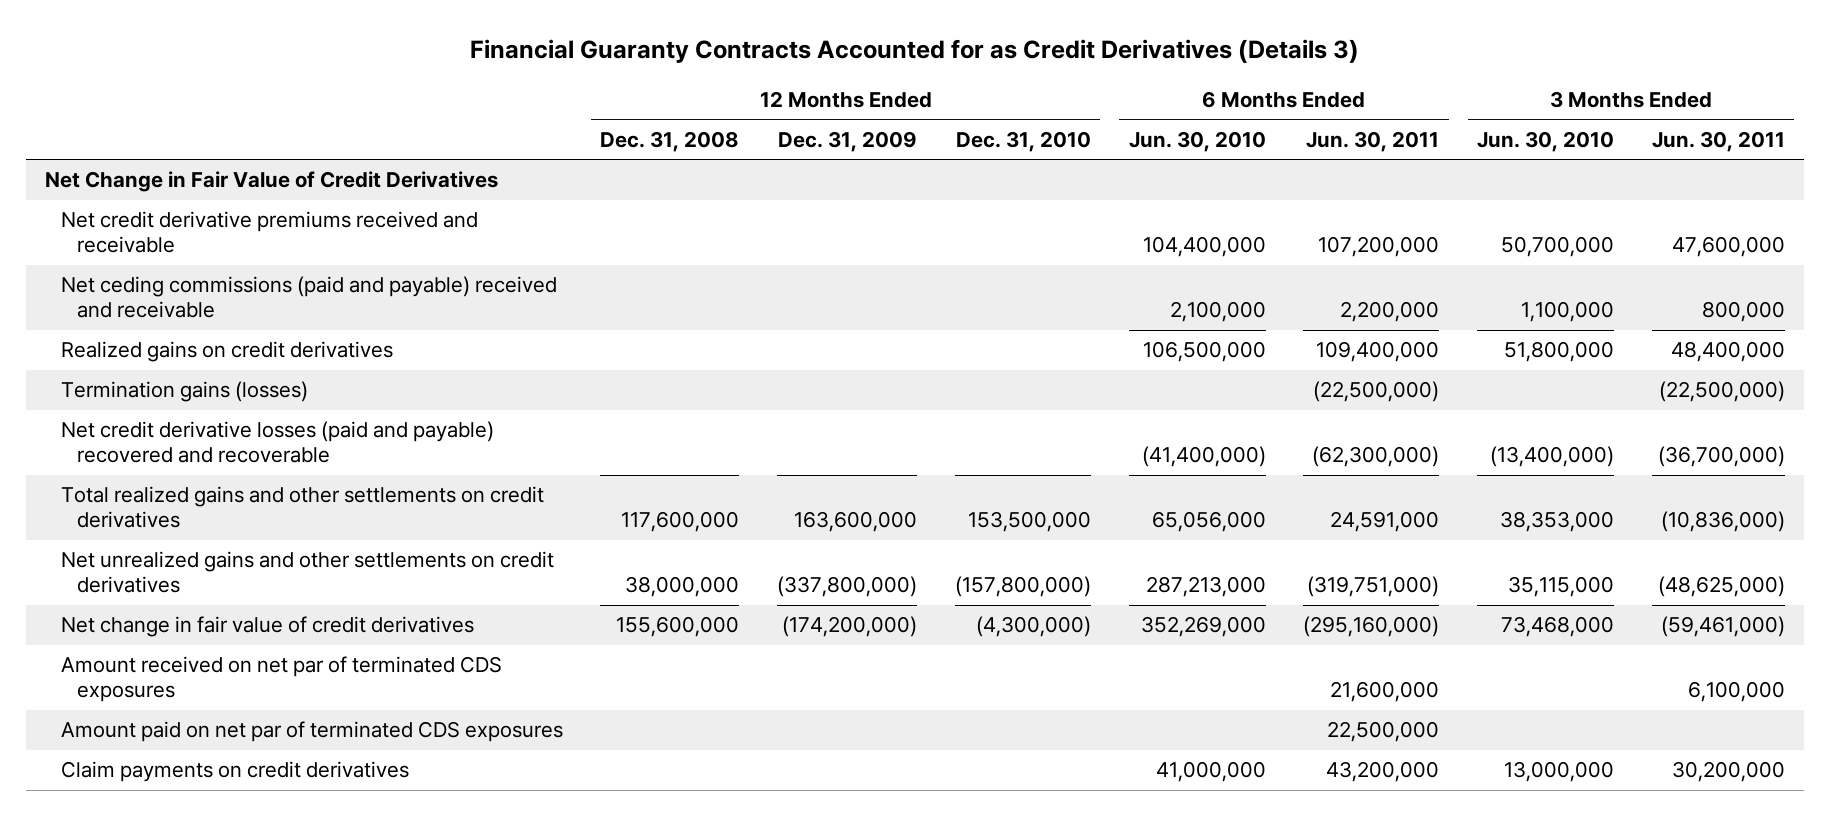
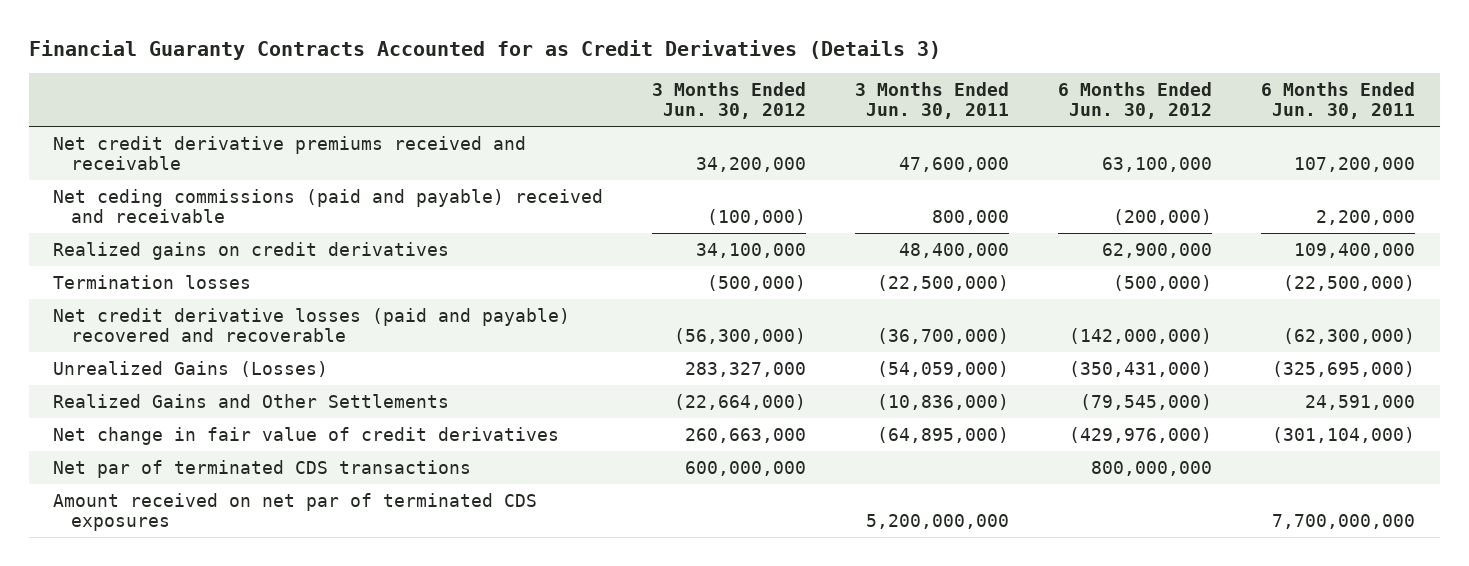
- | 12 Months Ended Dec. 31, 2008 | 12 Months Ended Dec. 31, 2009 | 12 Months Ended Dec. 31, 2010 | 6 Months Ended Jun. 30, 2010 | 6 Months Ended Jun. 30, 2011 | 3 Months Ended Jun. 30, 2010 | 3 Months Ended Jun. 30, 2011
+ | 3 Months Ended Jun. 30, 2012 | 3 Months Ended Jun. 30, 2011 | 6 Months Ended Jun. 30, 2012 | 6 Months Ended Jun. 30, 2011
- Net Change in Fair Value of Credit Derivatives
- Termination gains (losses) | | | | | (22,500,000) | | (22,500,000)
+ Termination losses | (500,000) | (22,500,000) | (500,000) | (22,500,000)
- Total realized gains and other settlements on credit derivatives | 117,600,000 | 163,600,000 | 153,500,000 | 65,056,000 | 24,591,000 | 38,353,000 | (10,836,000)
- Net unrealized gains and other settlements on credit derivatives | 38,000,000 | (337,800,000) | (157,800,000) | 287,213,000 | (319,751,000) | 35,115,000 | (48,625,000)
- Net change in fair value of credit derivatives | 155,600,000 | (174,200,000) | (4,300,000) | 352,269,000 | (295,160,000) | 73,468,000 | (59,461,000)
- Amount received on net par of terminated CDS exposures | | | | | 21,600,000 | | 6,100,000
- Amount paid on net par of terminated CDS exposures | | | | | 22,500,000 | |
- Claim payments on credit derivatives | | | | 41,000,000 | 43,200,000 | 13,000,000 | 30,200,000
+ Unrealized Gains (Losses) | 283,327,000 | (54,059,000) | (350,431,000) | (325,695,000)
+ Realized Gains and Other Settlements | (22,664,000) | (10,836,000) | (79,545,000) | 24,591,000
+ Net change in fair value of credit derivatives | 260,663,000 | (64,895,000) | (429,976,000) | (301,104,000)
+ Net par of terminated CDS transactions | 600,000,000 | | 800,000,000 |
+ Amount received on net par of terminated CDS exposures | | 5,200,000,000 | | 7,700,000,000

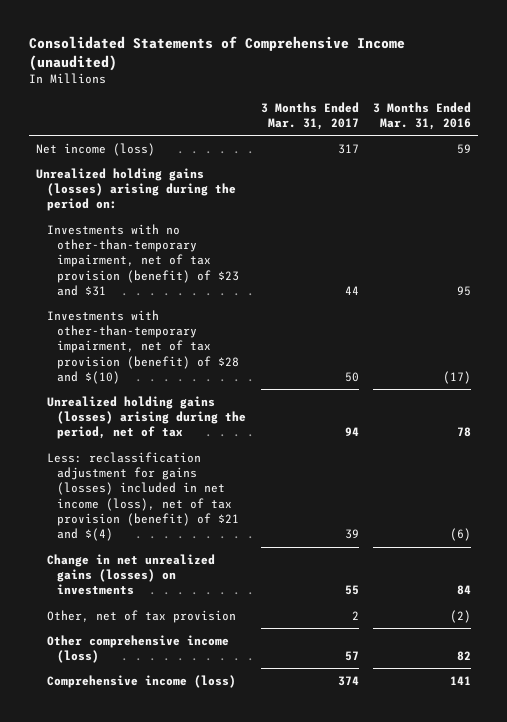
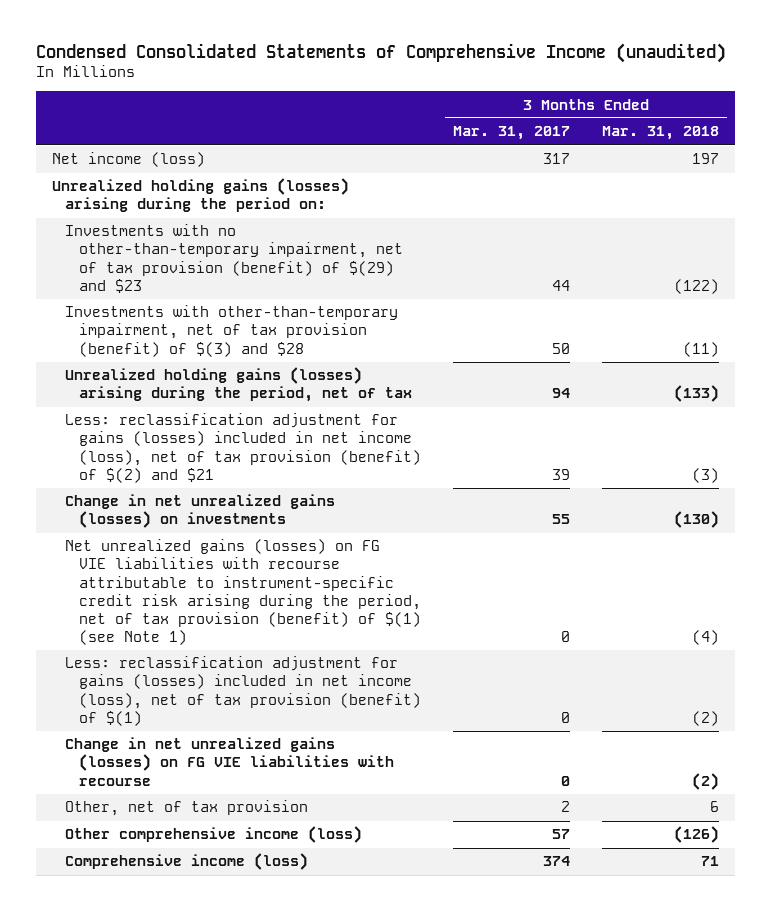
- Consolidated Statements of Comprehensive Income (unaudited)
+ Condensed Consolidated Statements of Comprehensive Income (unaudited)
- | 3 Months Ended Mar. 31, 2017 | 3 Months Ended Mar. 31, 2016
+ | 3 Months Ended Mar. 31, 2017 | 3 Months Ended Mar. 31, 2018
- Investments with no other-than-temporary impairment, net of tax provision (benefit) of $23 and $31 | 44 | 95
- Investments with other-than-temporary impairment, net of tax provision (benefit) of $28 and $(10) | 50 | (17)
+ Investments with no other-than-temporary impairment, net of tax provision (benefit) of $(29) and $23 | 44 | (122)
+ Investments with other-than-temporary impairment, net of tax provision (benefit) of $(3) and $28 | 50 | (11)
- Less: reclassification adjustment for gains (losses) included in net income (loss), net of tax provision (benefit) of $21 and $(4) | 39 | (6)
+ Less: reclassification adjustment for gains (losses) included in net income (loss), net of tax provision (benefit) of $(2) and $21 | 39 | (3)
+ Net unrealized gains (losses) on FG VIE liabilities with recourse attributable to instrument-specific credit risk arising during the period, net of tax provision (benefit) of $(1) (see Note 1) | 0 | (4)
+ Less: reclassification adjustment for gains (losses) included in net income (loss), net of tax provision (benefit) of $(1) | 0 | (2)
+ Change in net unrealized gains (losses) on FG VIE liabilities with recourse | 0 | (2)

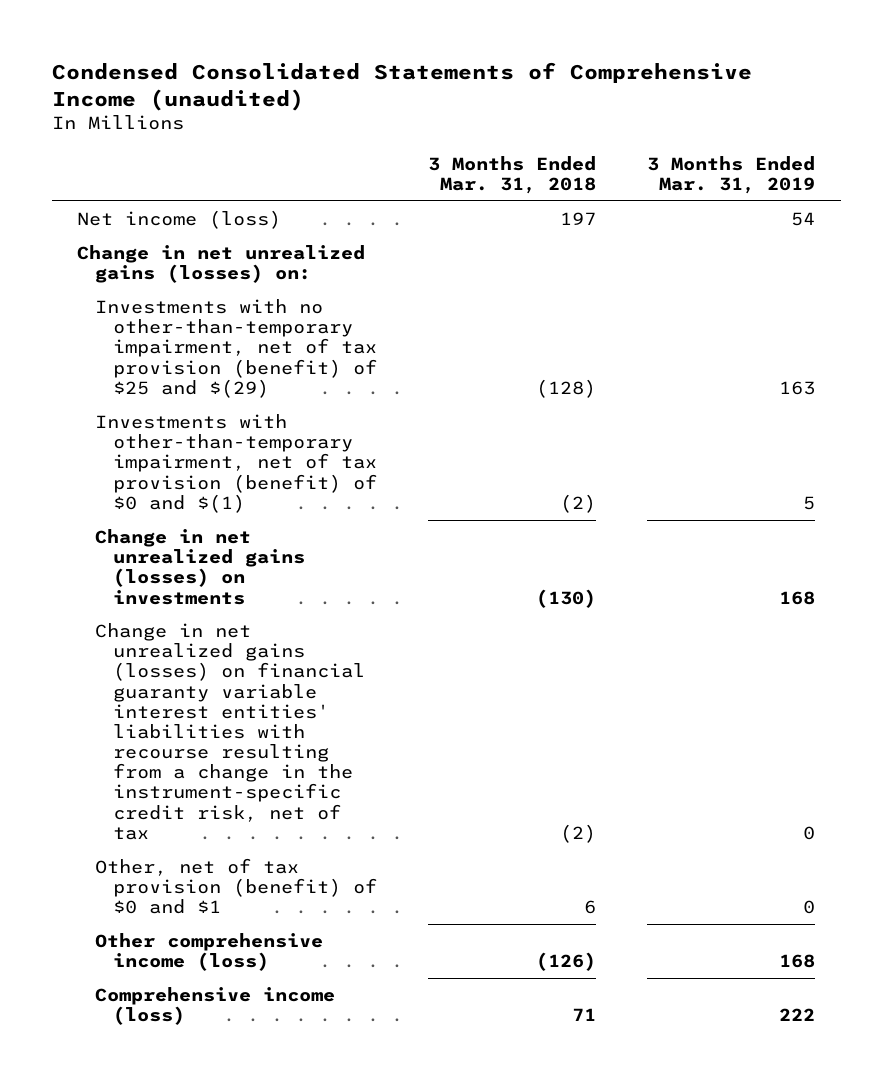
- | 3 Months Ended Mar. 31, 2017 | 3 Months Ended Mar. 31, 2018
+ | 3 Months Ended Mar. 31, 2018 | 3 Months Ended Mar. 31, 2019
- Unrealized holding gains (losses) arising during the period on:
- Investments with no other-than-temporary impairment, net of tax provision (benefit) of $(29) and $23 | 44 | (122)
- Investments with other-than-temporary impairment, net of tax provision (benefit) of $(3) and $28 | 50 | (11)
- Unrealized holding gains (losses) arising during the period, net of tax | 94 | (133)
- Less: reclassification adjustment for gains (losses) included in net income (loss), net of tax provision (benefit) of $(2) and $21 | 39 | (3)
+ Change in net unrealized gains (losses) on:
+ Investments with no other-than-temporary impairment, net of tax provision (benefit) of $25 and $(29) | (128) | 163
+ Investments with other-than-temporary impairment, net of tax provision (benefit) of $0 and $(1) | (2) | 5
- Net unrealized gains (losses) on FG VIE liabilities with recourse attributable to instrument-specific credit risk arising during the period, net of tax provision (benefit) of $(1) (see Note 1) | 0 | (4)
- Less: reclassification adjustment for gains (losses) included in net income (loss), net of tax provision (benefit) of $(1) | 0 | (2)
- Change in net unrealized gains (losses) on FG VIE liabilities with recourse | 0 | (2)
- Other, net of tax provision | 2 | 6
+ Change in net unrealized gains (losses) on financial guaranty variable interest entities' liabilities with recourse resulting from a change in the instrument-specific credit risk, net of tax | (2) | 0
+ Other, net of tax provision (benefit) of $0 and $1 | 6 | 0

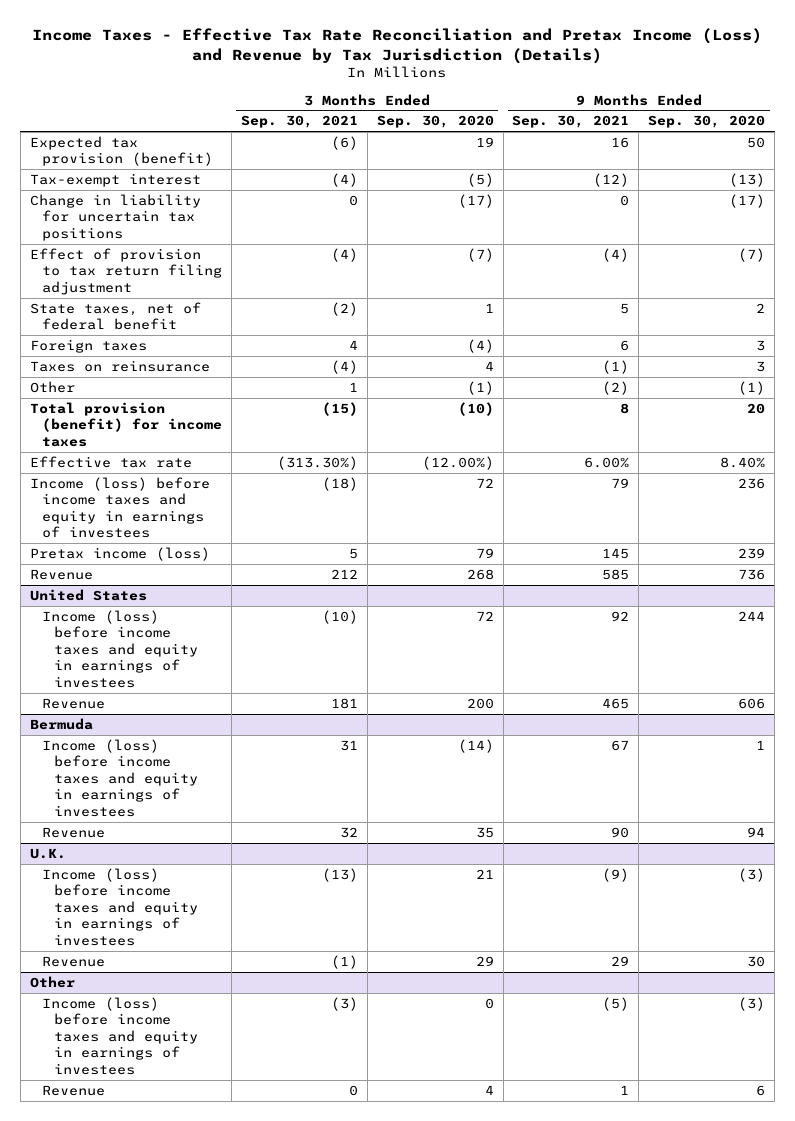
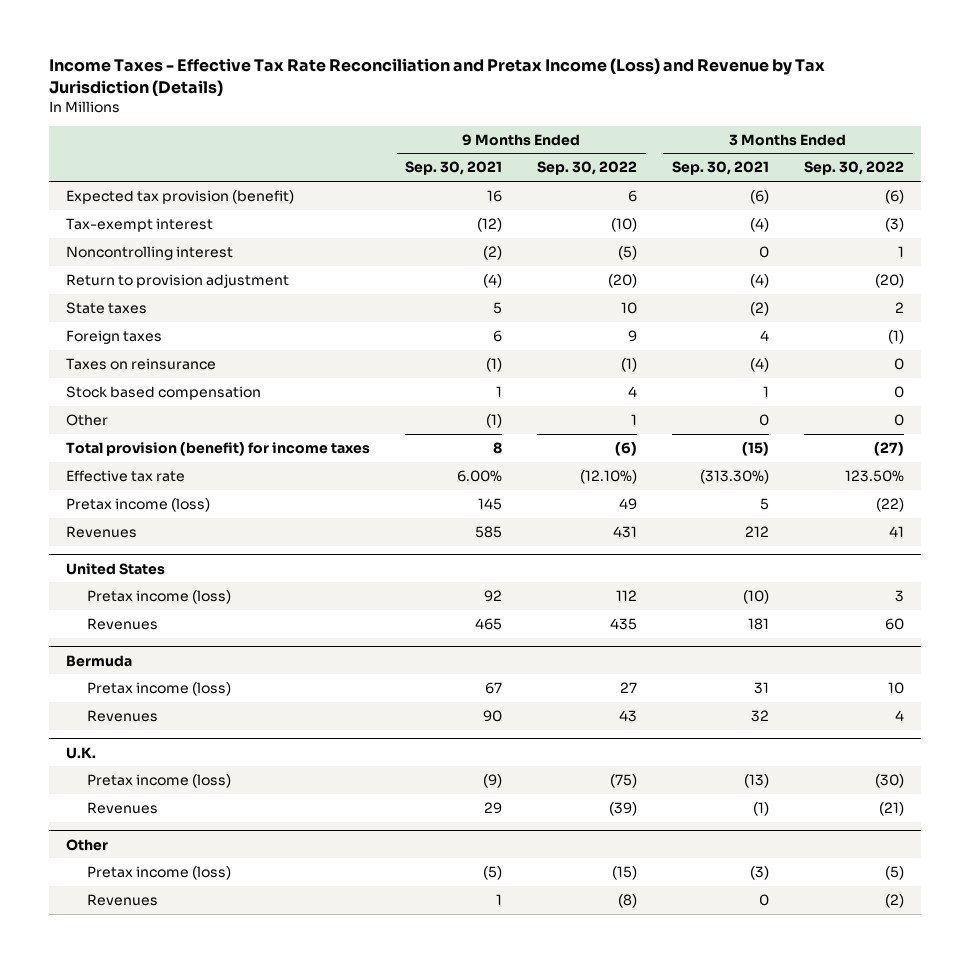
- | 3 Months Ended Sep. 30, 2021 | 3 Months Ended Sep. 30, 2020 | 9 Months Ended Sep. 30, 2021 | 9 Months Ended Sep. 30, 2020
+ | 9 Months Ended Sep. 30, 2021 | 9 Months Ended Sep. 30, 2022 | 3 Months Ended Sep. 30, 2021 | 3 Months Ended Sep. 30, 2022
- Change in liability for uncertain tax positions | 0 | (17) | 0 | (17)
- Effect of provision to tax return filing adjustment | (4) | (7) | (4) | (7)
- State taxes, net of federal benefit | (2) | 1 | 5 | 2
+ Noncontrolling interest | (2) | (5) | 0 | 1
+ Return to provision adjustment | (4) | (20) | (4) | (20)
+ State taxes | 5 | 10 | (2) | 2
- Other | 1 | (1) | (2) | (1)
+ Stock based compensation | 1 | 4 | 1 | 0
+ Other | (1) | 1 | 0 | 0
- Income (loss) before income taxes and equity in earnings of investees | (18) | 72 | 79 | 236
- Revenue | 212 | 268 | 585 | 736
+ Revenues | 585 | 431 | 212 | 41
@ United States
- Income (loss) before income taxes and equity in earnings of investees | (10) | 72 | 92 | 244
- Revenue | 181 | 200 | 465 | 606
+ Pretax income (loss) | 92 | 112 | (10) | 3
+ Revenues | 465 | 435 | 181 | 60
@ Bermuda
- Income (loss) before income taxes and equity in earnings of investees | 31 | (14) | 67 | 1
- Revenue | 32 | 35 | 90 | 94
+ Pretax income (loss) | 67 | 27 | 31 | 10
+ Revenues | 90 | 43 | 32 | 4
@ U.K.
- Income (loss) before income taxes and equity in earnings of investees | (13) | 21 | (9) | (3)
- Revenue | (1) | 29 | 29 | 30
+ Pretax income (loss) | (9) | (75) | (13) | (30)
+ Revenues | 29 | (39) | (1) | (21)
@ Other
- Income (loss) before income taxes and equity in earnings of investees | (3) | 0 | (5) | (3)
- Revenue | 0 | 4 | 1 | 6
+ Pretax income (loss) | (5) | (15) | (3) | (5)
+ Revenues | 1 | (8) | 0 | (2)

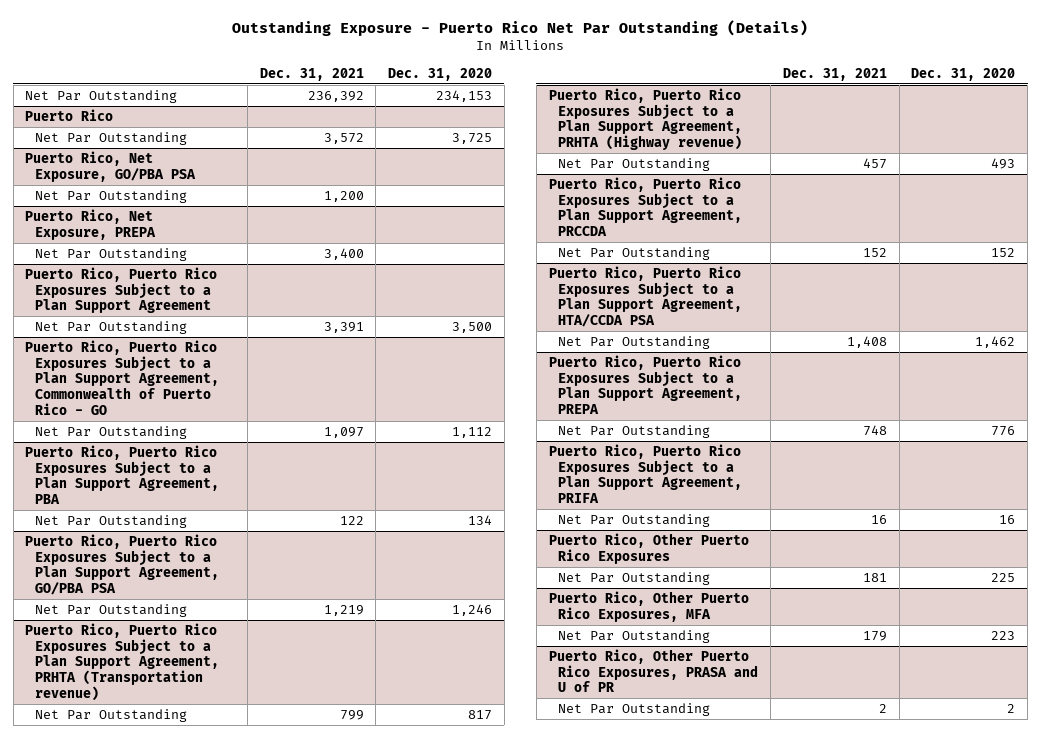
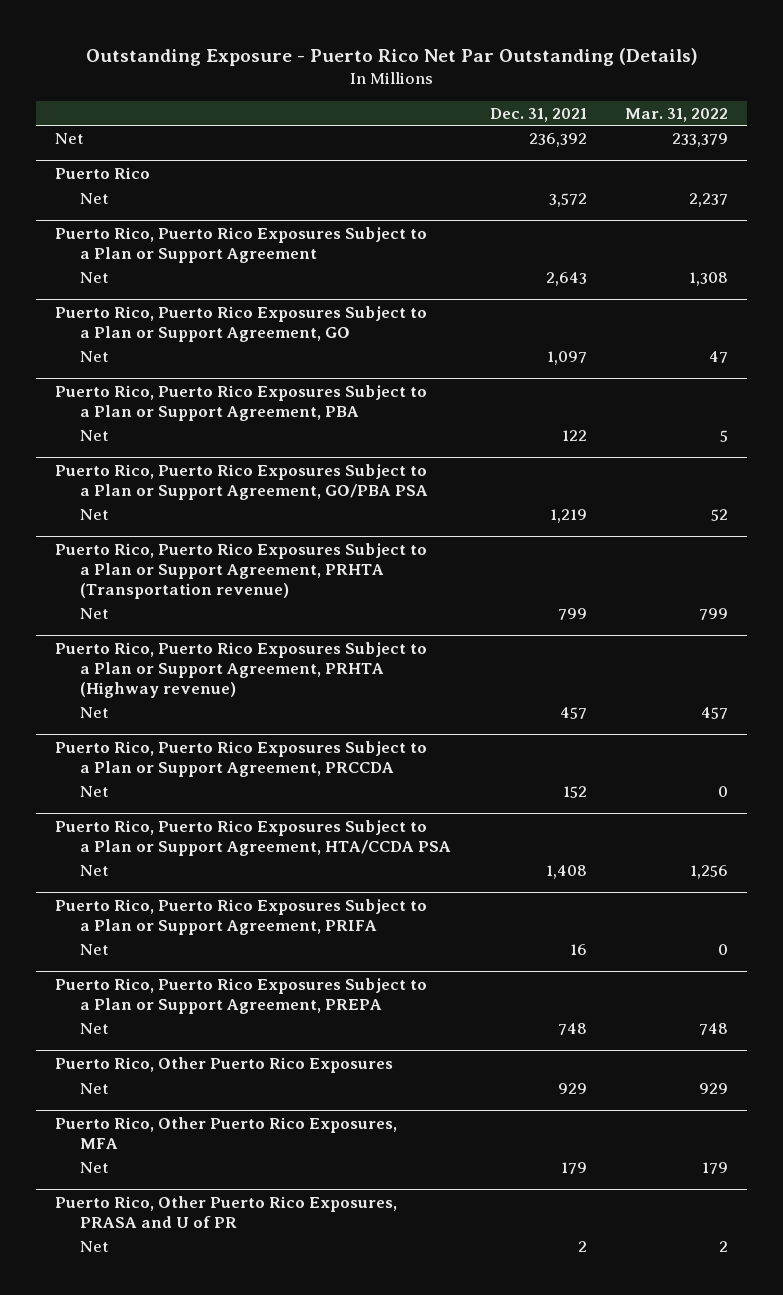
- | Dec. 31, 2021 | Dec. 31, 2020
+ | Dec. 31, 2021 | Mar. 31, 2022
- Net Par Outstanding | 236,392 | 234,153
+ Net | 236,392 | 233,379
@ Puerto Rico
- Net Par Outstanding | 3,572 | 3,725
- Puerto Rico, Net Exposure, GO/PBA PSA
- Net Par Outstanding | 1,200 |
- Puerto Rico, Net Exposure, PREPA
- Net Par Outstanding | 3,400 |
- Puerto Rico, Puerto Rico Exposures Subject to a Plan Support Agreement
- Net Par Outstanding | 3,391 | 3,500
- Puerto Rico, Puerto Rico Exposures Subject to a Plan Support Agreement, Commonwealth of Puerto Rico - GO
- Net Par Outstanding | 1,097 | 1,112
- Puerto Rico, Puerto Rico Exposures Subject to a Plan Support Agreement, PBA
- Net Par Outstanding | 122 | 134
- Puerto Rico, Puerto Rico Exposures Subject to a Plan Support Agreement, GO/PBA PSA
- Net Par Outstanding | 1,219 | 1,246
- Puerto Rico, Puerto Rico Exposures Subject to a Plan Support Agreement, PRHTA (Transportation revenue)
- Net Par Outstanding | 799 | 817
- Puerto Rico, Puerto Rico Exposures Subject to a Plan Support Agreement, PRHTA (Highway revenue)
- Net Par Outstanding | 457 | 493
- Puerto Rico, Puerto Rico Exposures Subject to a Plan Support Agreement, PRCCDA
- Net Par Outstanding | 152 | 152
- Puerto Rico, Puerto Rico Exposures Subject to a Plan Support Agreement, HTA/CCDA PSA
- Net Par Outstanding | 1,408 | 1,462
- Puerto Rico, Puerto Rico Exposures Subject to a Plan Support Agreement, PREPA
- Net Par Outstanding | 748 | 776
- Puerto Rico, Puerto Rico Exposures Subject to a Plan Support Agreement, PRIFA
- Net Par Outstanding | 16 | 16
@ Puerto Rico
+ Net | 3,572 | 2,237
+ Puerto Rico, Puerto Rico Exposures Subject to a Plan or Support Agreement
+ Net | 2,643 | 1,308
+ Puerto Rico, Puerto Rico Exposures Subject to a Plan or Support Agreement, GO
+ Net | 1,097 | 47
+ Puerto Rico, Puerto Rico Exposures Subject to a Plan or Support Agreement, PBA
+ Net | 122 | 5
+ Puerto Rico, Puerto Rico Exposures Subject to a Plan or Support Agreement, GO/PBA PSA
+ Net | 1,219 | 52
+ Puerto Rico, Puerto Rico Exposures Subject to a Plan or Support Agreement, PRHTA (Transportation revenue)
+ Net | 799 | 799
+ Puerto Rico, Puerto Rico Exposures Subject to a Plan or Support Agreement, PRHTA (Highway revenue)
+ Net | 457 | 457
+ Puerto Rico, Puerto Rico Exposures Subject to a Plan or Support Agreement, PRCCDA
+ Net | 152 | 0
+ Puerto Rico, Puerto Rico Exposures Subject to a Plan or Support Agreement, HTA/CCDA PSA
+ Net | 1,408 | 1,256
+ Puerto Rico, Puerto Rico Exposures Subject to a Plan or Support Agreement, PRIFA
+ Net | 16 | 0
+ Puerto Rico, Puerto Rico Exposures Subject to a Plan or Support Agreement, PREPA
+ Net | 748 | 748
@ Puerto Rico, Other Puerto Rico Exposures
- Net Par Outstanding | 181 | 225
+ Net | 929 | 929
@ Puerto Rico, Other Puerto Rico Exposures, MFA
- Net Par Outstanding | 179 | 223
+ Net | 179 | 179
@ Puerto Rico, Other Puerto Rico Exposures, PRASA and U of PR
- Net Par Outstanding | 2 | 2
+ Net | 2 | 2

